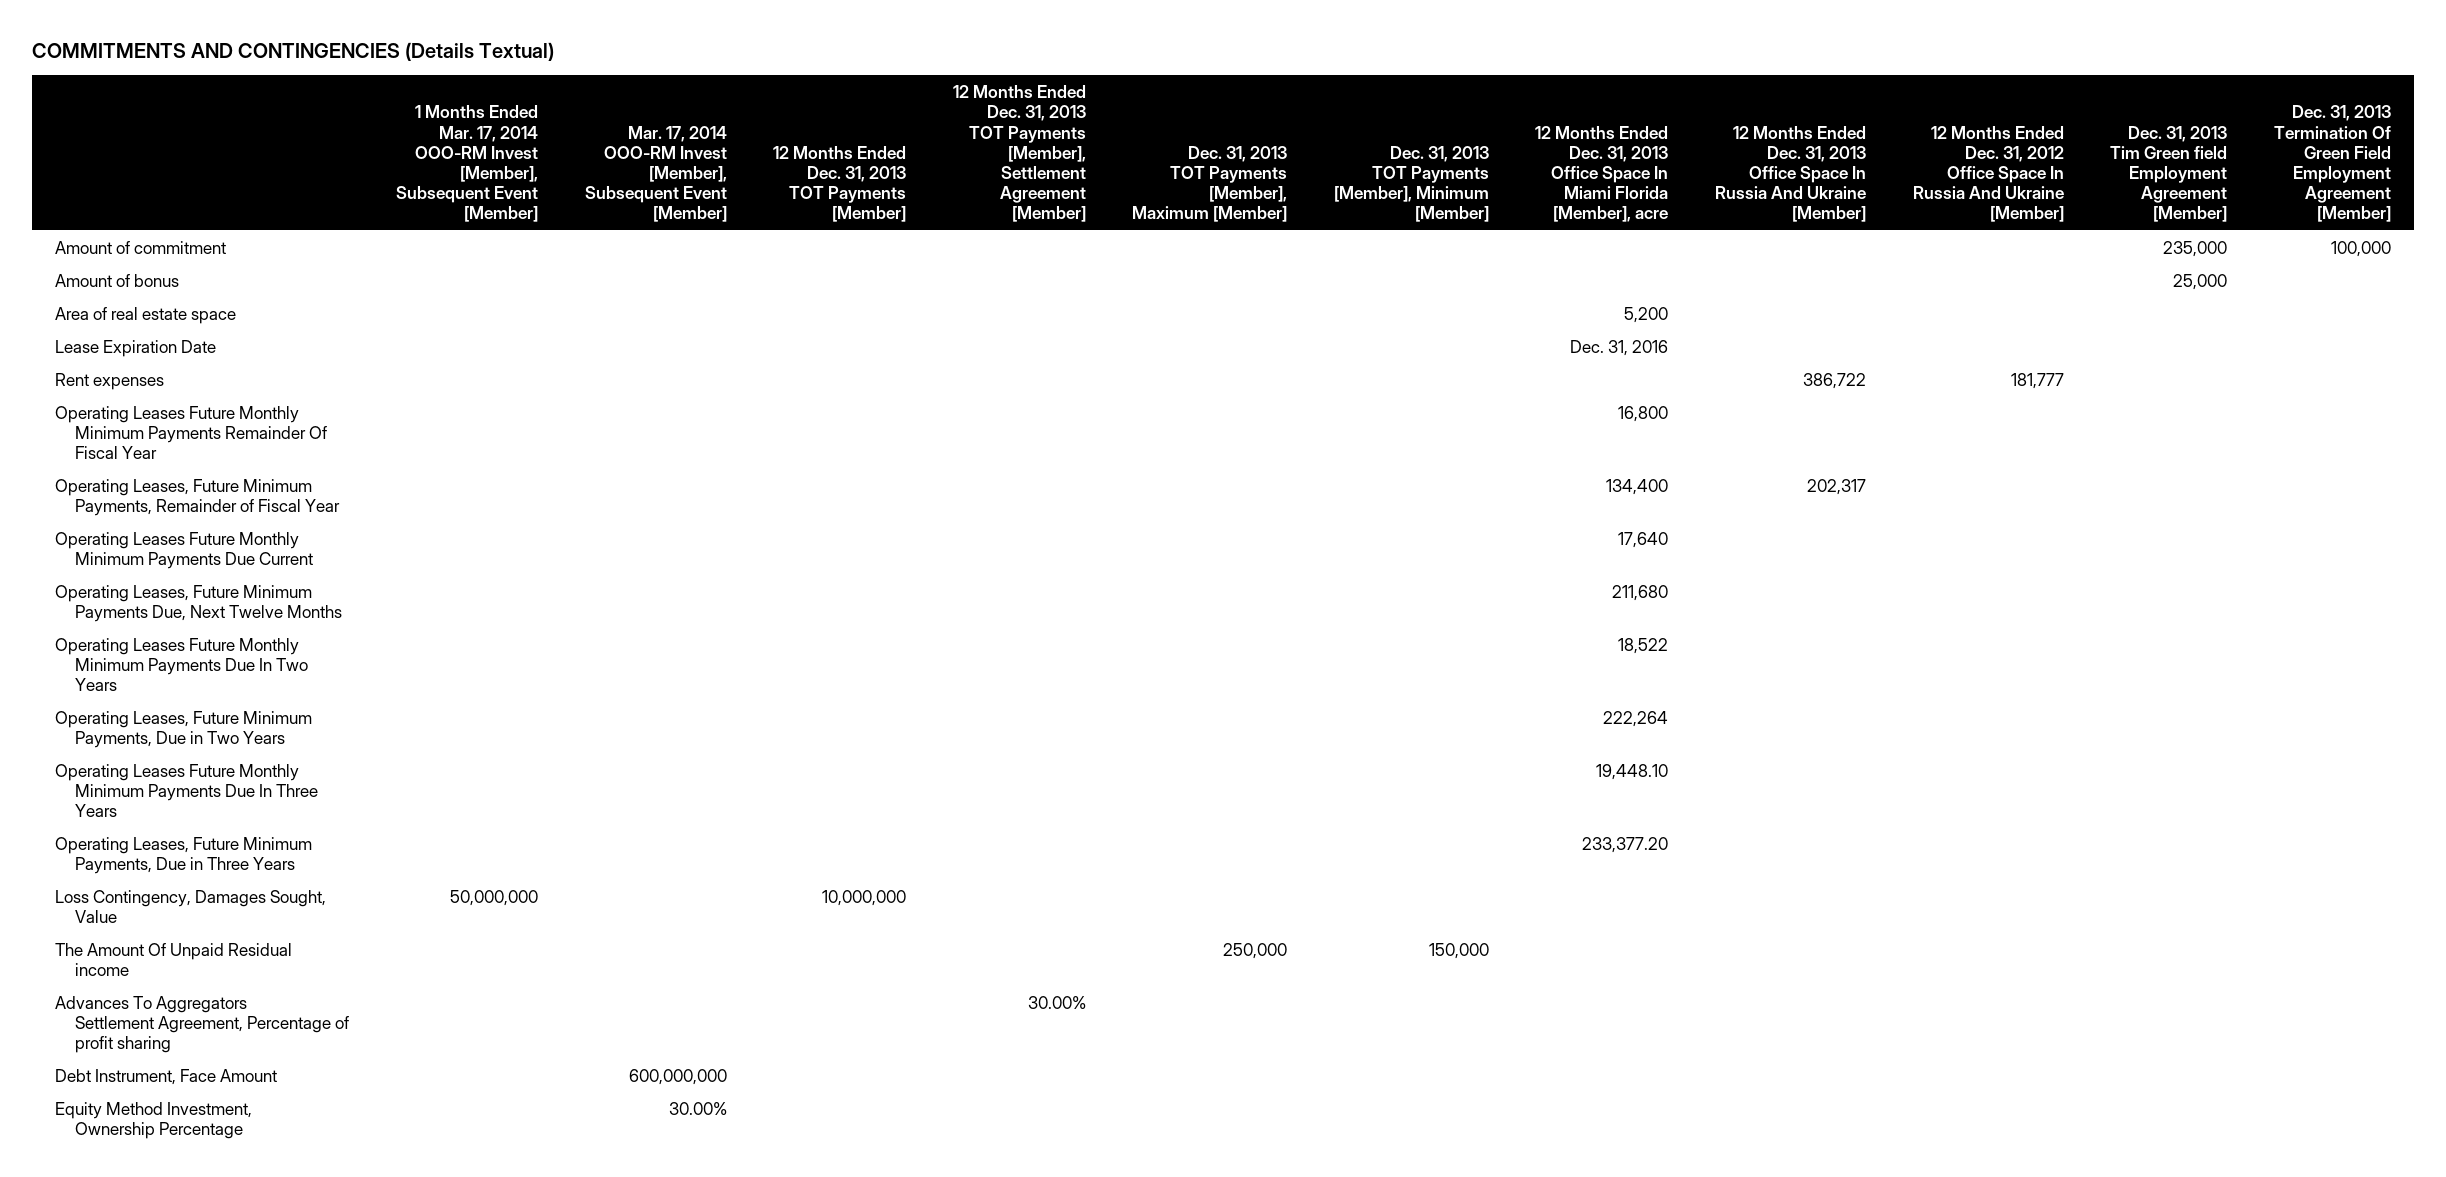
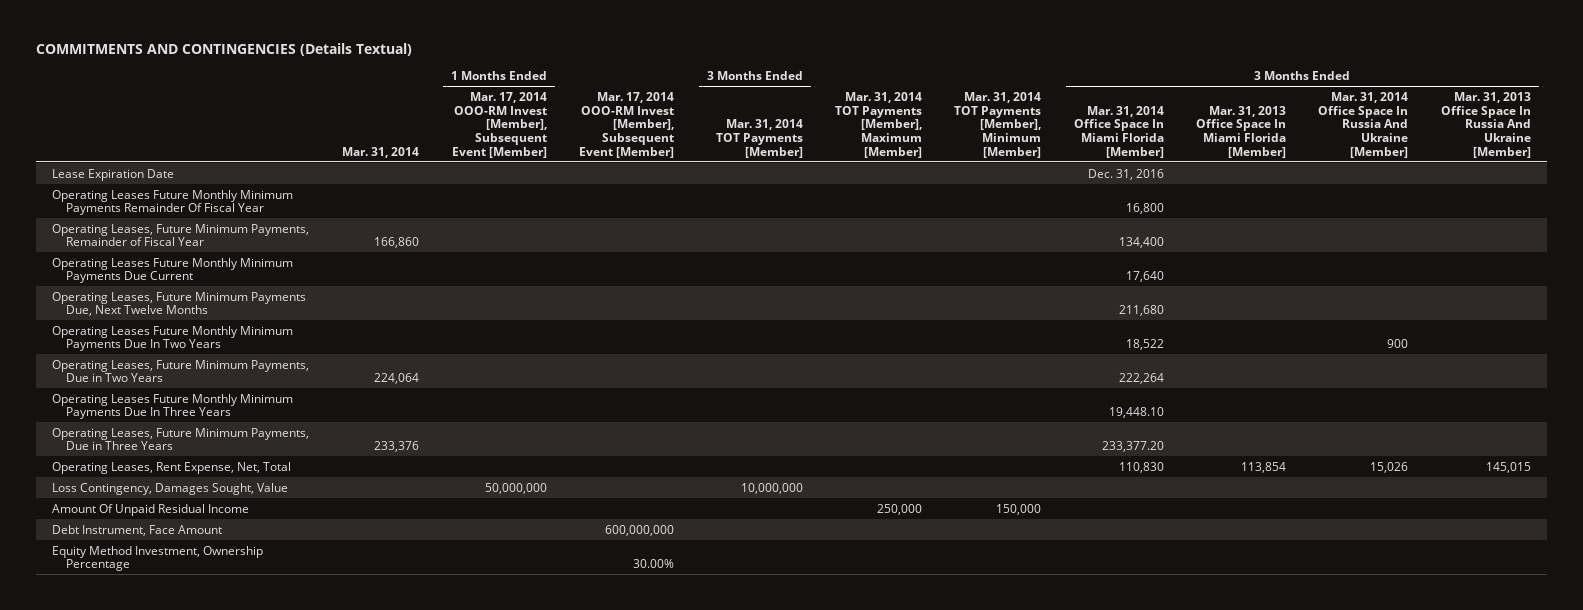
- | 1 Months Ended Mar. 17, 2014 OOO-RM Invest [Member], Subsequent Event [Member] | Mar. 17, 2014 OOO-RM Invest [Member], Subsequent Event [Member] | 12 Months Ended Dec. 31, 2013 TOT Payments [Member] | 12 Months Ended Dec. 31, 2013 TOT Payments [Member], Settlement Agreement [Member] | Dec. 31, 2013 TOT Payments [Member], Maximum [Member] | Dec. 31, 2013 TOT Payments [Member], Minimum [Member] | 12 Months Ended Dec. 31, 2013 Office Space In Miami Florida [Member], acre | 12 Months Ended Dec. 31, 2013 Office Space In Russia And Ukraine [Member] | 12 Months Ended Dec. 31, 2012 Office Space In Russia And Ukraine [Member] | Dec. 31, 2013 Tim Green field Employment Agreement [Member] | Dec. 31, 2013 Termination Of Green Field Employment Agreement [Member]
+ | Mar. 31, 2014 | 1 Months Ended Mar. 17, 2014 OOO-RM Invest [Member], Subsequent Event [Member] | Mar. 17, 2014 OOO-RM Invest [Member], Subsequent Event [Member] | 3 Months Ended Mar. 31, 2014 TOT Payments [Member] | Mar. 31, 2014 TOT Payments [Member], Maximum [Member] | Mar. 31, 2014 TOT Payments [Member], Minimum [Member] | 3 Months Ended Mar. 31, 2014 Office Space In Miami Florida [Member] | 3 Months Ended Mar. 31, 2013 Office Space In Miami Florida [Member] | 3 Months Ended Mar. 31, 2014 Office Space In Russia And Ukraine [Member] | 3 Months Ended Mar. 31, 2013 Office Space In Russia And Ukraine [Member]
- Amount of commitment | | | | | | | | | | 235,000 | 100,000
- Amount of bonus | | | | | | | | | | 25,000 |
- Area of real estate space | | | | | | | 5,200 | | | |
- Rent expenses | | | | | | | | 386,722 | 181,777 | |
+ Operating Leases, Rent Expense, Net, Total | | | | | | | 110,830 | 113,854 | 15,026 | 145,015
- The Amount Of Unpaid Residual income | | | | | 250,000 | 150,000 | | | | |
- Advances To Aggregators Settlement Agreement, Percentage of profit sharing | | | | 30.00% | | | | | | |
+ Amount Of Unpaid Residual Income | | | | | 250,000 | 150,000 | | | |

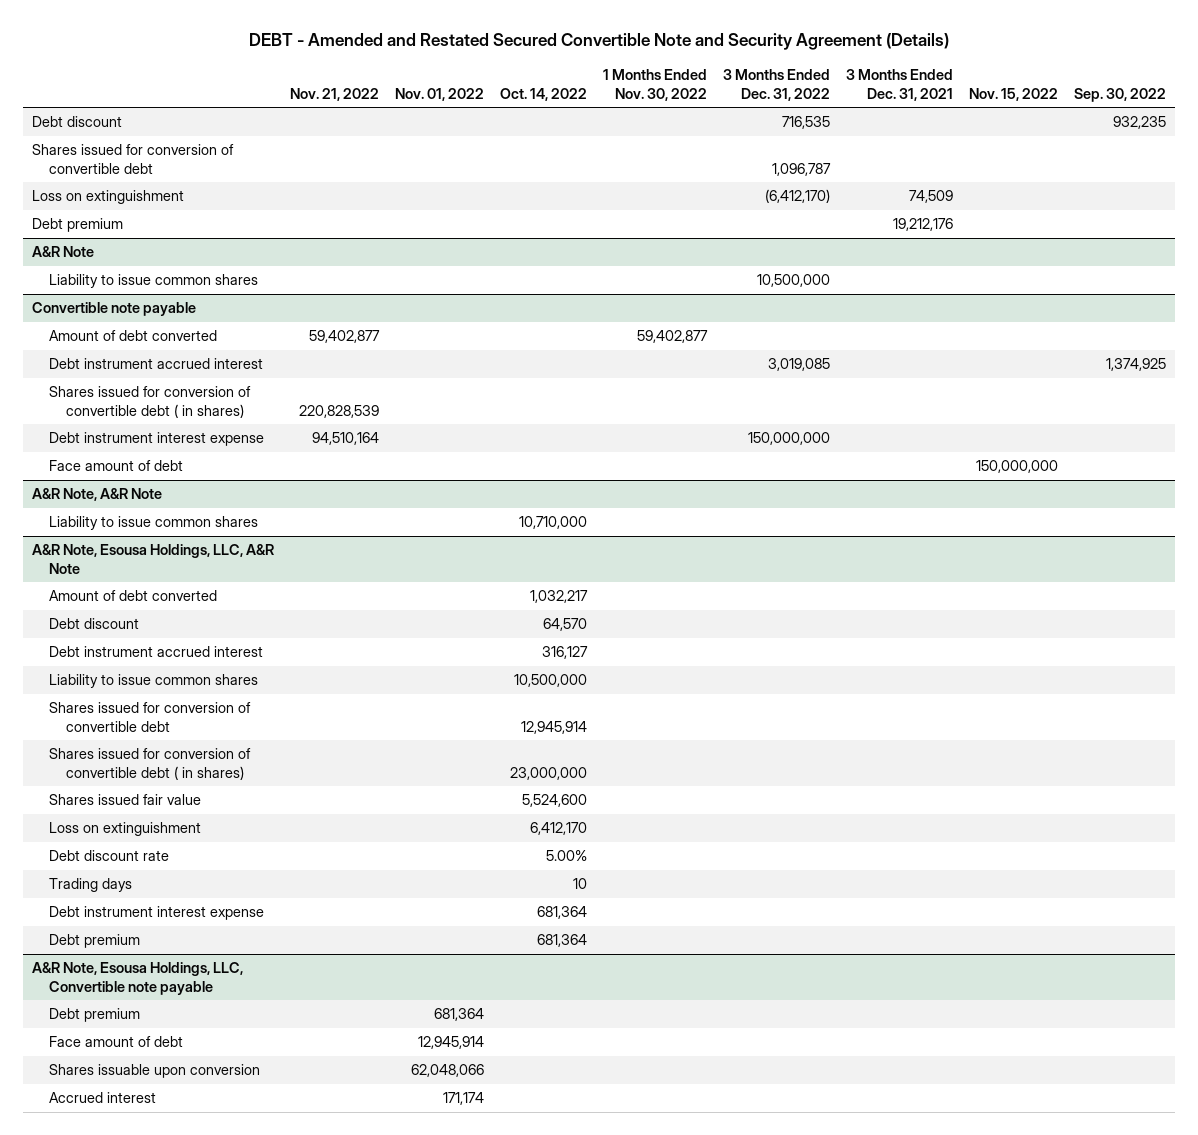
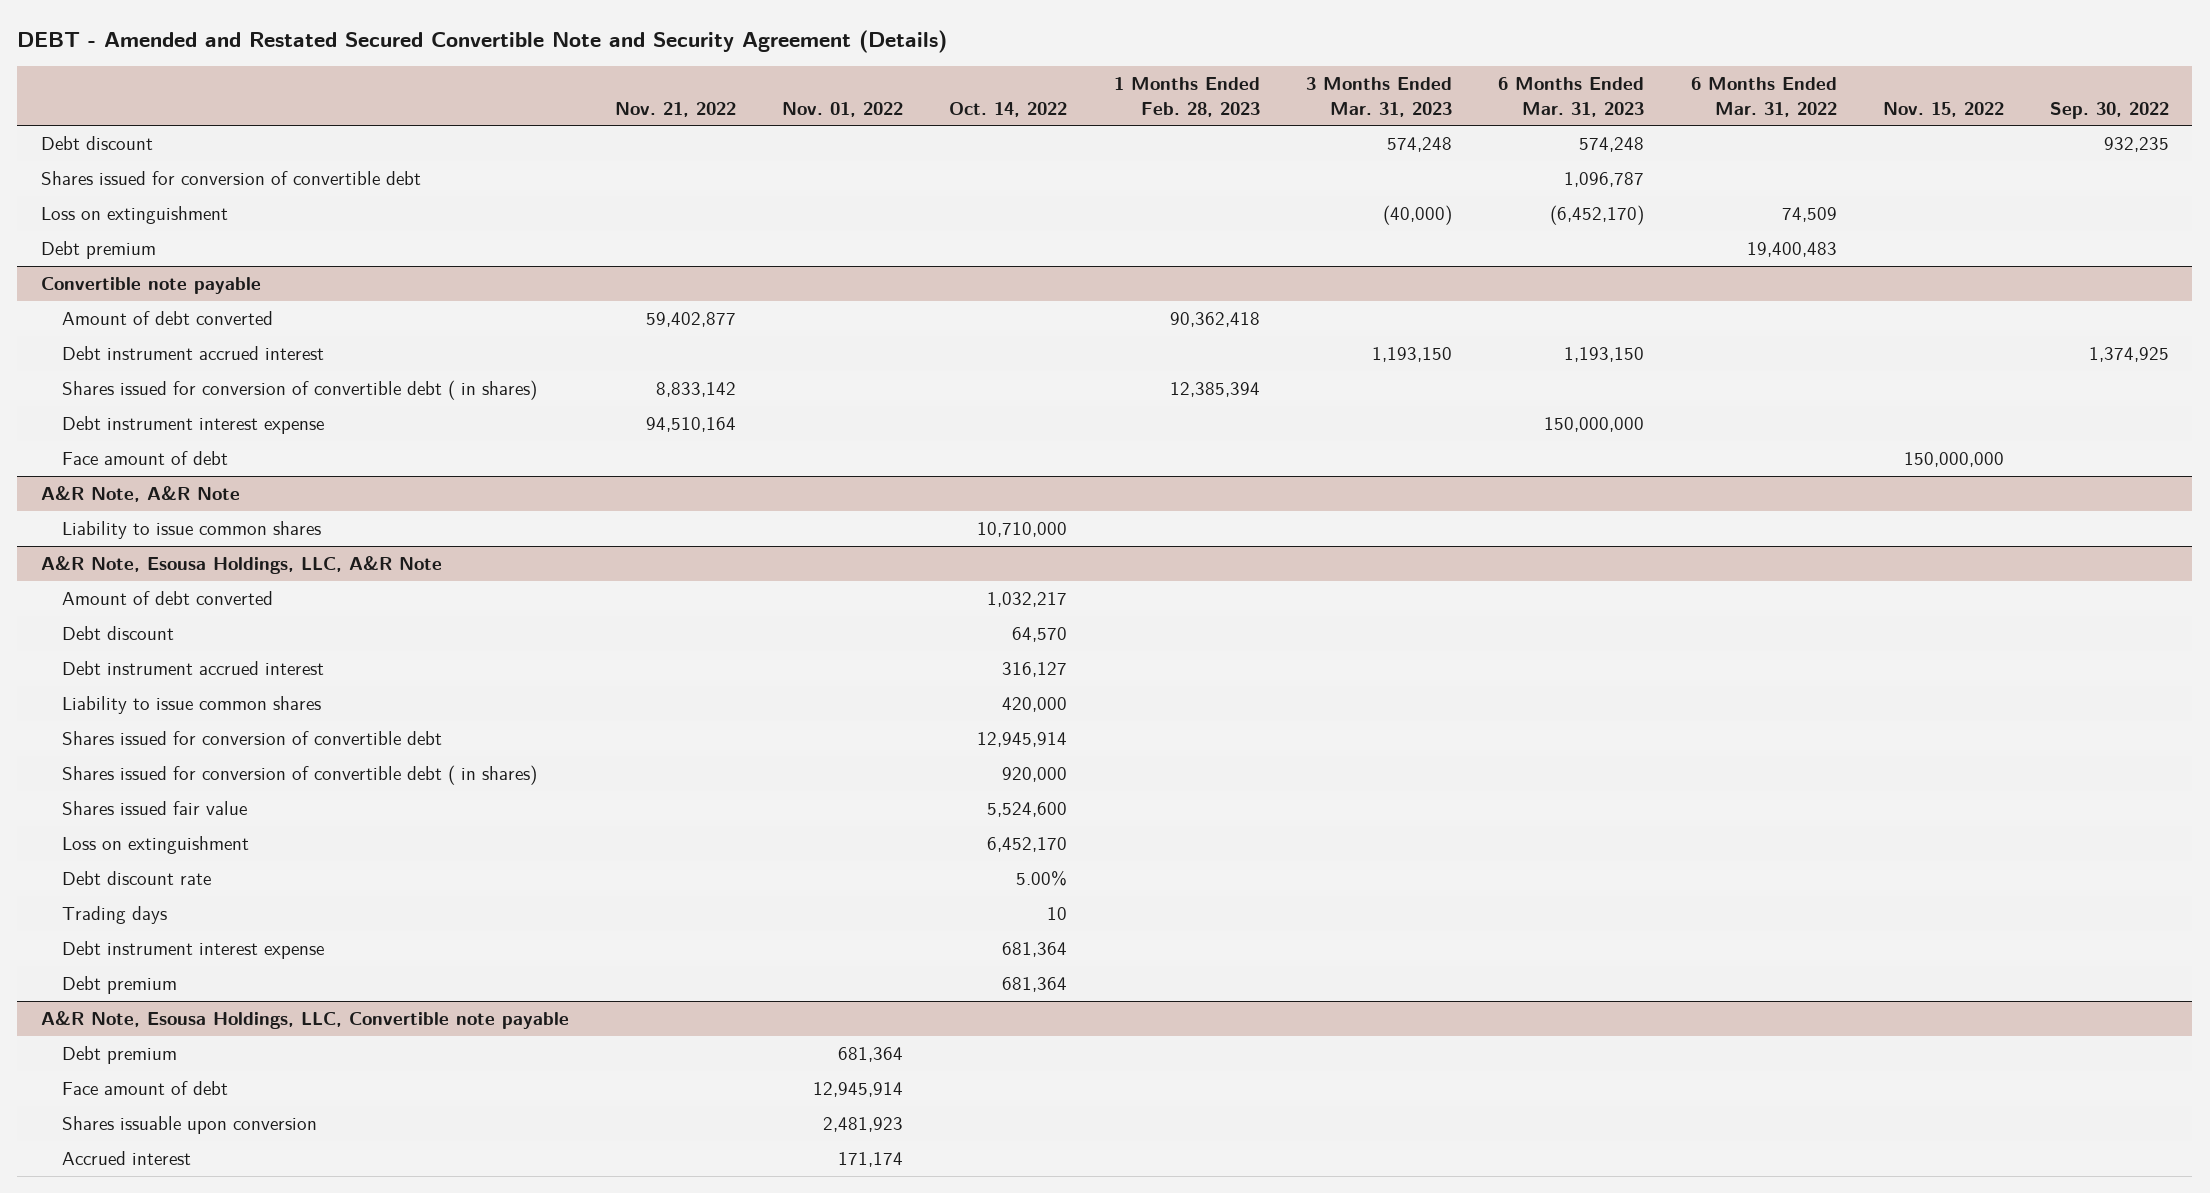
- | Nov. 21, 2022 | Nov. 01, 2022 | Oct. 14, 2022 | 1 Months Ended Nov. 30, 2022 | 3 Months Ended Dec. 31, 2022 | 3 Months Ended Dec. 31, 2021 | Nov. 15, 2022 | Sep. 30, 2022
+ | Nov. 21, 2022 | Nov. 01, 2022 | Oct. 14, 2022 | 1 Months Ended Feb. 28, 2023 | 3 Months Ended Mar. 31, 2023 | 6 Months Ended Mar. 31, 2023 | 6 Months Ended Mar. 31, 2022 | Nov. 15, 2022 | Sep. 30, 2022
- A&R Note
- Liability to issue common shares | | | | | 10,500,000 | | |
@ Convertible note payable
- Shares issued for conversion of convertible debt ( in shares) | 220,828,539 | | | | | | |
+ Shares issued for conversion of convertible debt ( in shares) | 8,833,142 | | | 12,385,394 | | | | |
@ A&R Note, Esousa Holdings, LLC, A&R Note
- Liability to issue common shares | | | 10,500,000 | | | | |
+ Liability to issue common shares | | | 420,000 | | | | | |
- Shares issued for conversion of convertible debt ( in shares) | | | 23,000,000 | | | | |
+ Shares issued for conversion of convertible debt ( in shares) | | | 920,000 | | | | | |
- Loss on extinguishment | | | 6,412,170 | | | | |
+ Loss on extinguishment | | | 6,452,170 | | | | | |
@ A&R Note, Esousa Holdings, LLC, Convertible note payable
- Shares issuable upon conversion | | 62,048,066 | | | | | |
+ Shares issuable upon conversion | | 2,481,923 | | | | | | |

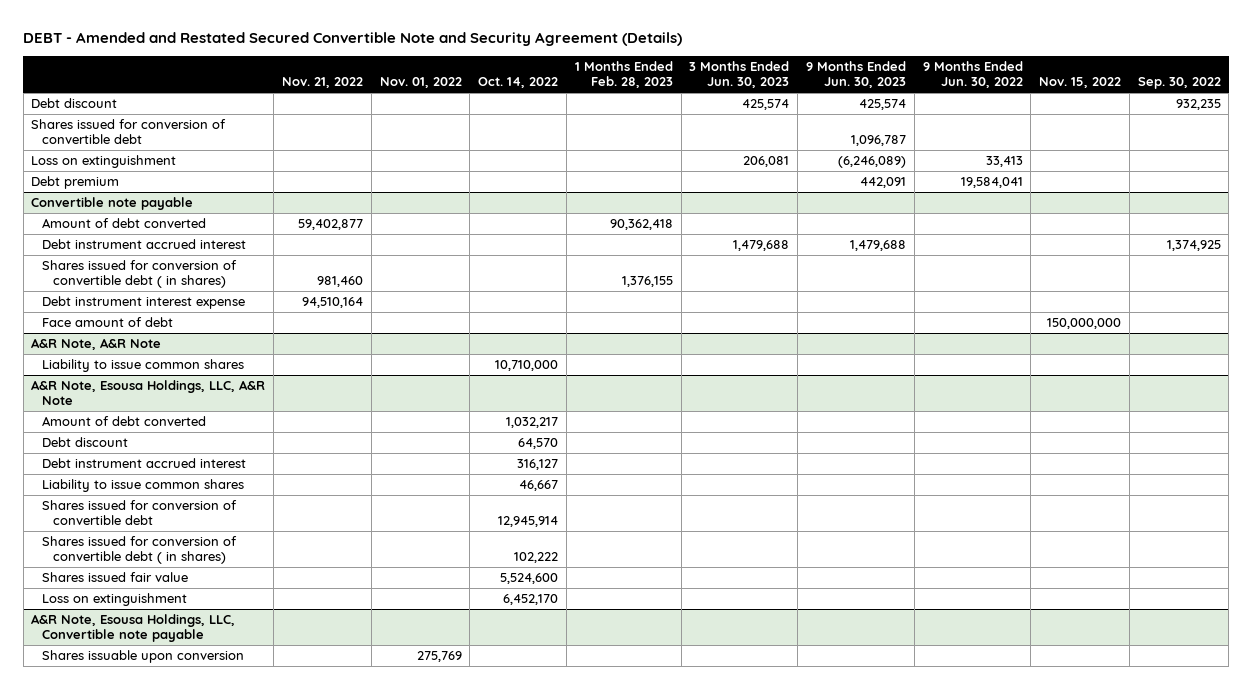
- | Nov. 21, 2022 | Nov. 01, 2022 | Oct. 14, 2022 | 1 Months Ended Feb. 28, 2023 | 3 Months Ended Mar. 31, 2023 | 6 Months Ended Mar. 31, 2023 | 6 Months Ended Mar. 31, 2022 | Nov. 15, 2022 | Sep. 30, 2022
+ | Nov. 21, 2022 | Nov. 01, 2022 | Oct. 14, 2022 | 1 Months Ended Feb. 28, 2023 | 3 Months Ended Jun. 30, 2023 | 9 Months Ended Jun. 30, 2023 | 9 Months Ended Jun. 30, 2022 | Nov. 15, 2022 | Sep. 30, 2022
@ Convertible note payable
- Shares issued for conversion of convertible debt ( in shares) | 8,833,142 | | | 12,385,394 | | | | |
+ Shares issued for conversion of convertible debt ( in shares) | 981,460 | | | 1,376,155 | | | | |
@ A&R Note, Esousa Holdings, LLC, A&R Note
- Liability to issue common shares | | | 420,000 | | | | | |
+ Liability to issue common shares | | | 46,667 | | | | | |
- Shares issued for conversion of convertible debt ( in shares) | | | 920,000 | | | | | |
+ Shares issued for conversion of convertible debt ( in shares) | | | 102,222 | | | | | |
- Debt discount rate | | | 5.00% | | | | | |
- Trading days | | | 10 | | | | | |
- Debt instrument interest expense | | | 681,364 | | | | | |
- Debt premium | | | 681,364 | | | | | |
@ A&R Note, Esousa Holdings, LLC, Convertible note payable
- Debt premium | | 681,364 | | | | | | |
- Face amount of debt | | 12,945,914 | | | | | | |
- Shares issuable upon conversion | | 2,481,923 | | | | | | |
- Accrued interest | | 171,174 | | | | | | |
+ Shares issuable upon conversion | | 275,769 | | | | | | |

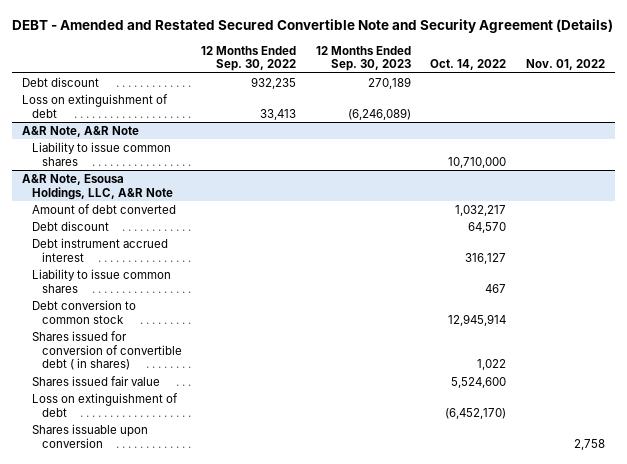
- | Nov. 21, 2022 | Nov. 01, 2022 | Oct. 14, 2022 | 1 Months Ended Feb. 28, 2023 | 3 Months Ended Jun. 30, 2023 | 9 Months Ended Jun. 30, 2023 | 9 Months Ended Jun. 30, 2022 | Nov. 15, 2022 | Sep. 30, 2022
+ | 12 Months Ended Sep. 30, 2022 | 12 Months Ended Sep. 30, 2023 | Oct. 14, 2022 | Nov. 01, 2022
- Shares issued for conversion of convertible debt | | | | | | 1,096,787 | | |
- Loss on extinguishment | | | | | 206,081 | (6,246,089) | 33,413 | |
- Debt premium | | | | | | 442,091 | 19,584,041 | |
- Convertible note payable
- Amount of debt converted | 59,402,877 | | | 90,362,418 | | | | |
- Debt instrument accrued interest | | | | | 1,479,688 | 1,479,688 | | | 1,374,925
- Shares issued for conversion of convertible debt ( in shares) | 981,460 | | | 1,376,155 | | | | |
- Debt instrument interest expense | 94,510,164 | | | | | | | |
- Face amount of debt | | | | | | | | 150,000,000 |
+ Loss on extinguishment of debt | 33,413 | (6,246,089) | |
@ A&R Note, Esousa Holdings, LLC, A&R Note
- Liability to issue common shares | | | 46,667 | | | | | |
- Shares issued for conversion of convertible debt | | | 12,945,914 | | | | | |
- Shares issued for conversion of convertible debt ( in shares) | | | 102,222 | | | | | |
+ Liability to issue common shares | | | 467 |
+ Debt conversion to common stock | | | 12,945,914 |
+ Shares issued for conversion of convertible debt ( in shares) | | | 1,022 |
- Loss on extinguishment | | | 6,452,170 | | | | | |
- A&R Note, Esousa Holdings, LLC, Convertible note payable
- Shares issuable upon conversion | | 275,769 | | | | | | |
@ A&R Note, Esousa Holdings, LLC, A&R Note
+ Loss on extinguishment of debt | | | (6,452,170) |
+ Shares issuable upon conversion | | | | 2,758

